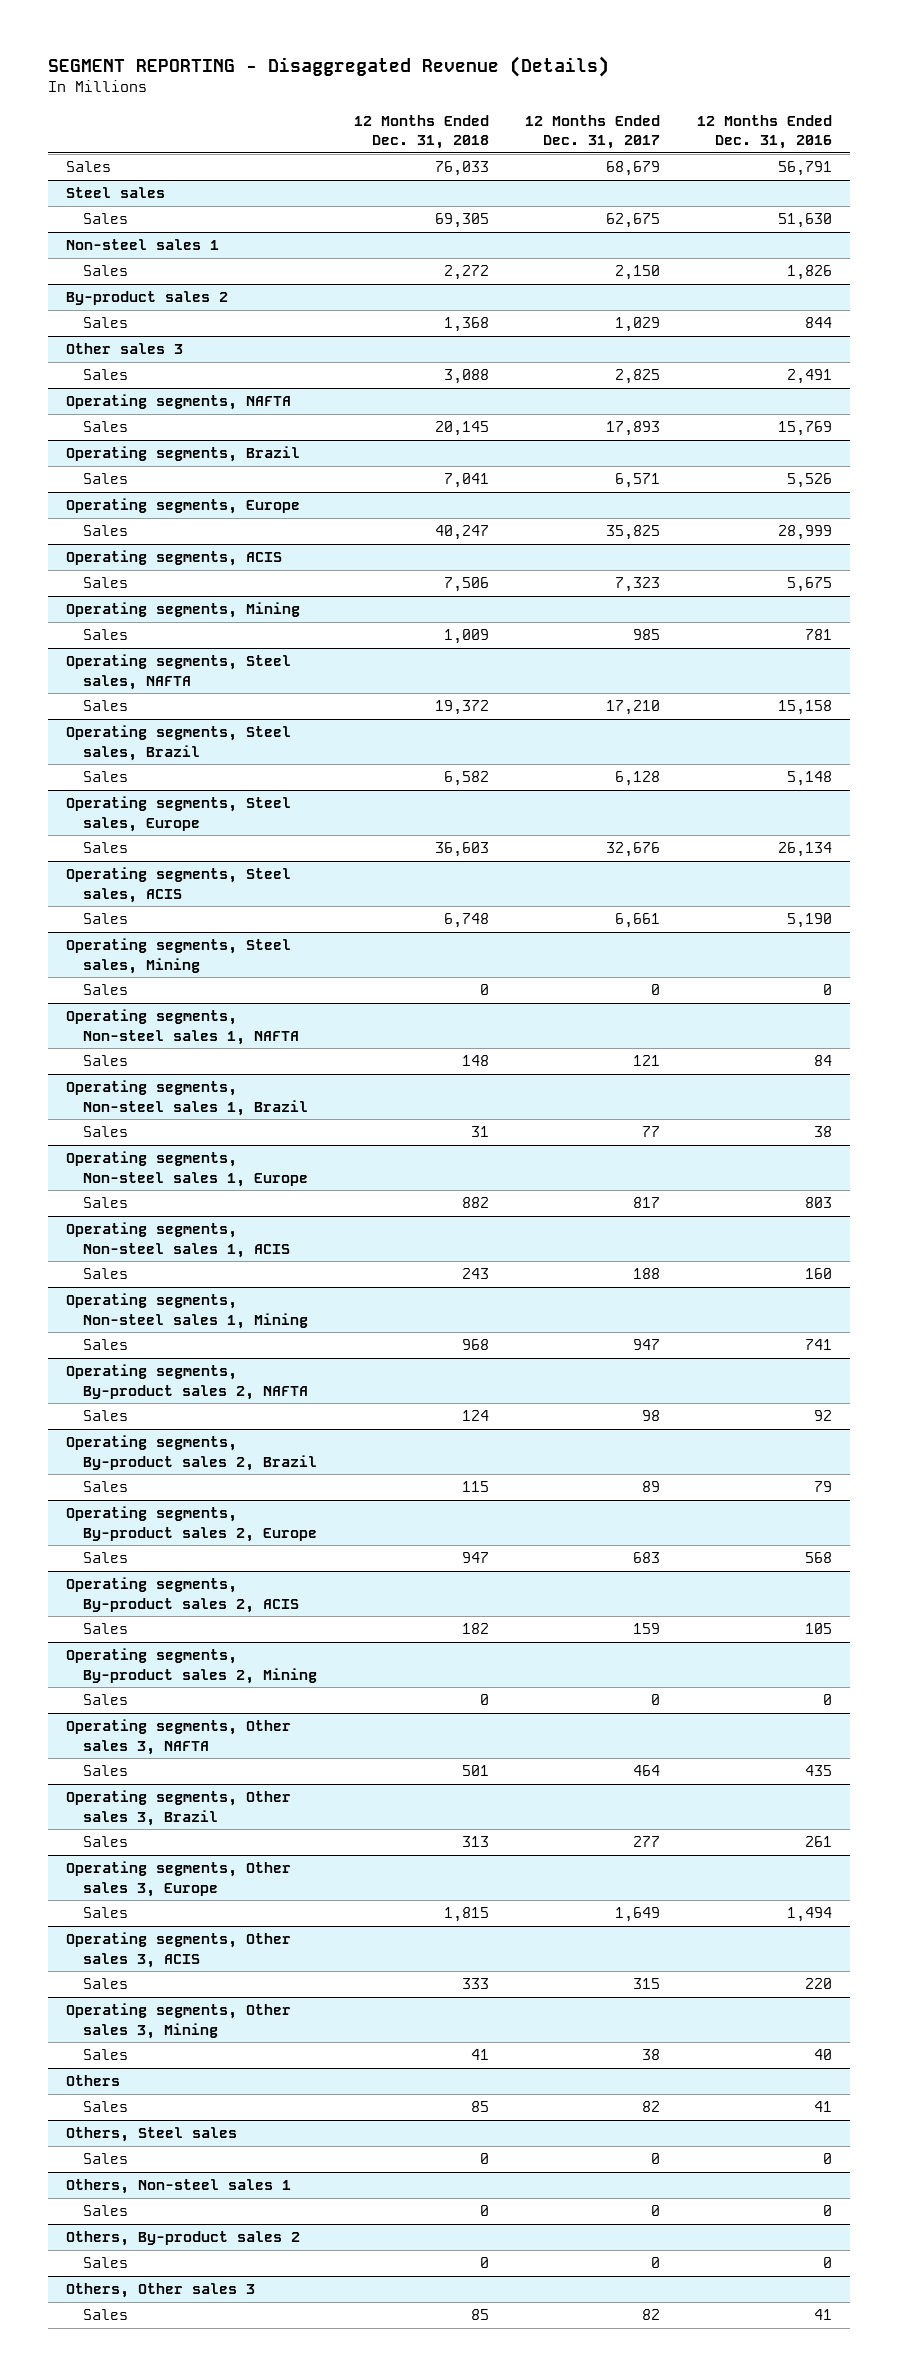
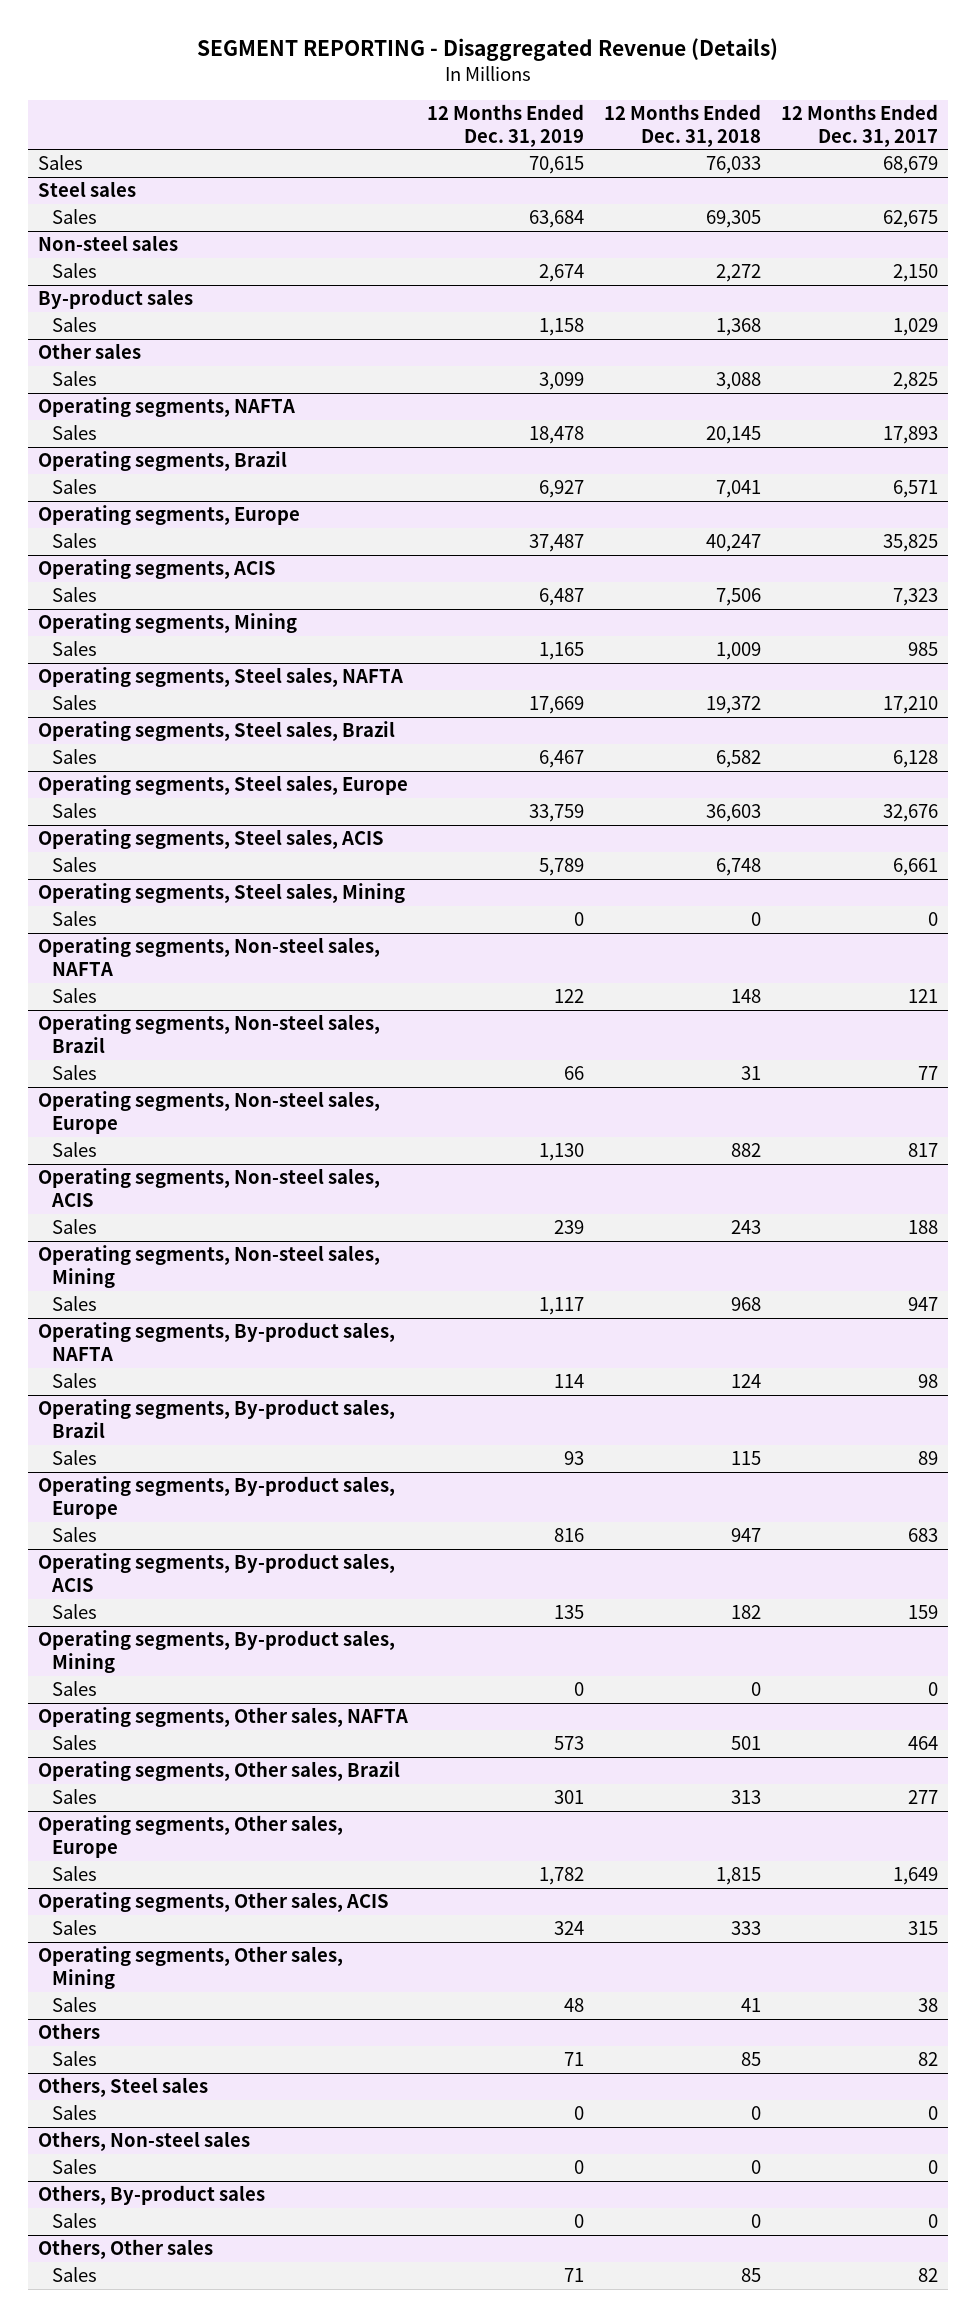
- | 12 Months Ended Dec. 31, 2018 | 12 Months Ended Dec. 31, 2017 | 12 Months Ended Dec. 31, 2016
+ | 12 Months Ended Dec. 31, 2019 | 12 Months Ended Dec. 31, 2018 | 12 Months Ended Dec. 31, 2017
- Non-steel sales 1
+ Non-steel sales
- By-product sales 2
+ By-product sales
- Other sales 3
+ Other sales
- Operating segments, Non-steel sales 1, NAFTA
+ Operating segments, Non-steel sales, NAFTA
- Operating segments, Non-steel sales 1, Brazil
+ Operating segments, Non-steel sales, Brazil
- Operating segments, Non-steel sales 1, Europe
+ Operating segments, Non-steel sales, Europe
- Operating segments, Non-steel sales 1, ACIS
+ Operating segments, Non-steel sales, ACIS
- Operating segments, Non-steel sales 1, Mining
+ Operating segments, Non-steel sales, Mining
- Operating segments, By-product sales 2, NAFTA
+ Operating segments, By-product sales, NAFTA
- Operating segments, By-product sales 2, Brazil
+ Operating segments, By-product sales, Brazil
- Operating segments, By-product sales 2, Europe
+ Operating segments, By-product sales, Europe
- Operating segments, By-product sales 2, ACIS
+ Operating segments, By-product sales, ACIS
- Operating segments, By-product sales 2, Mining
+ Operating segments, By-product sales, Mining
- Operating segments, Other sales 3, NAFTA
+ Operating segments, Other sales, NAFTA
- Operating segments, Other sales 3, Brazil
+ Operating segments, Other sales, Brazil
- Operating segments, Other sales 3, Europe
+ Operating segments, Other sales, Europe
- Operating segments, Other sales 3, ACIS
+ Operating segments, Other sales, ACIS
- Operating segments, Other sales 3, Mining
+ Operating segments, Other sales, Mining
- Others, Non-steel sales 1
+ Others, Non-steel sales
- Others, By-product sales 2
+ Others, By-product sales
- Others, Other sales 3
+ Others, Other sales

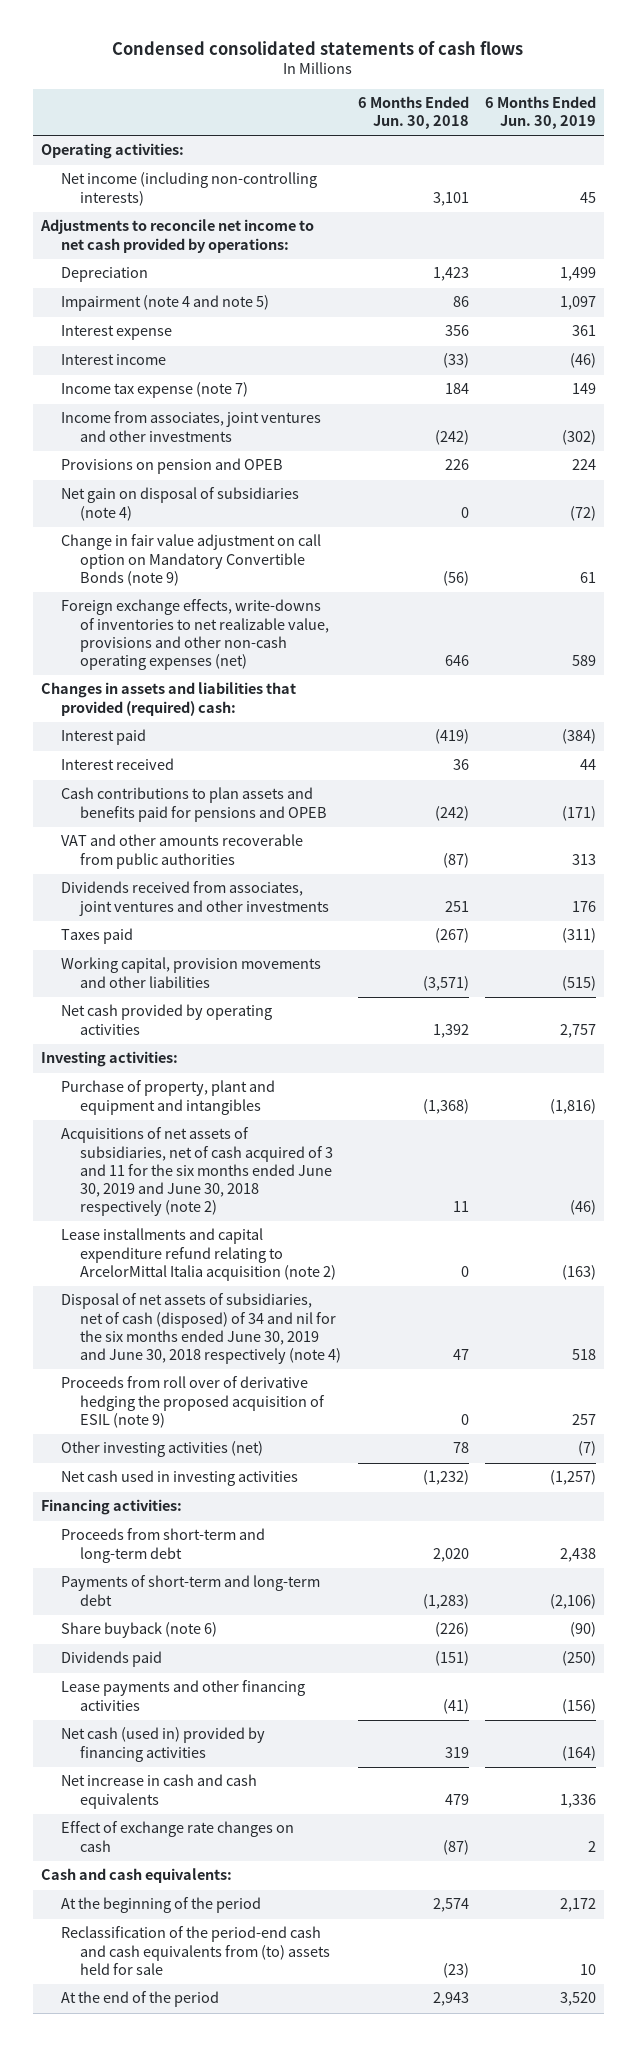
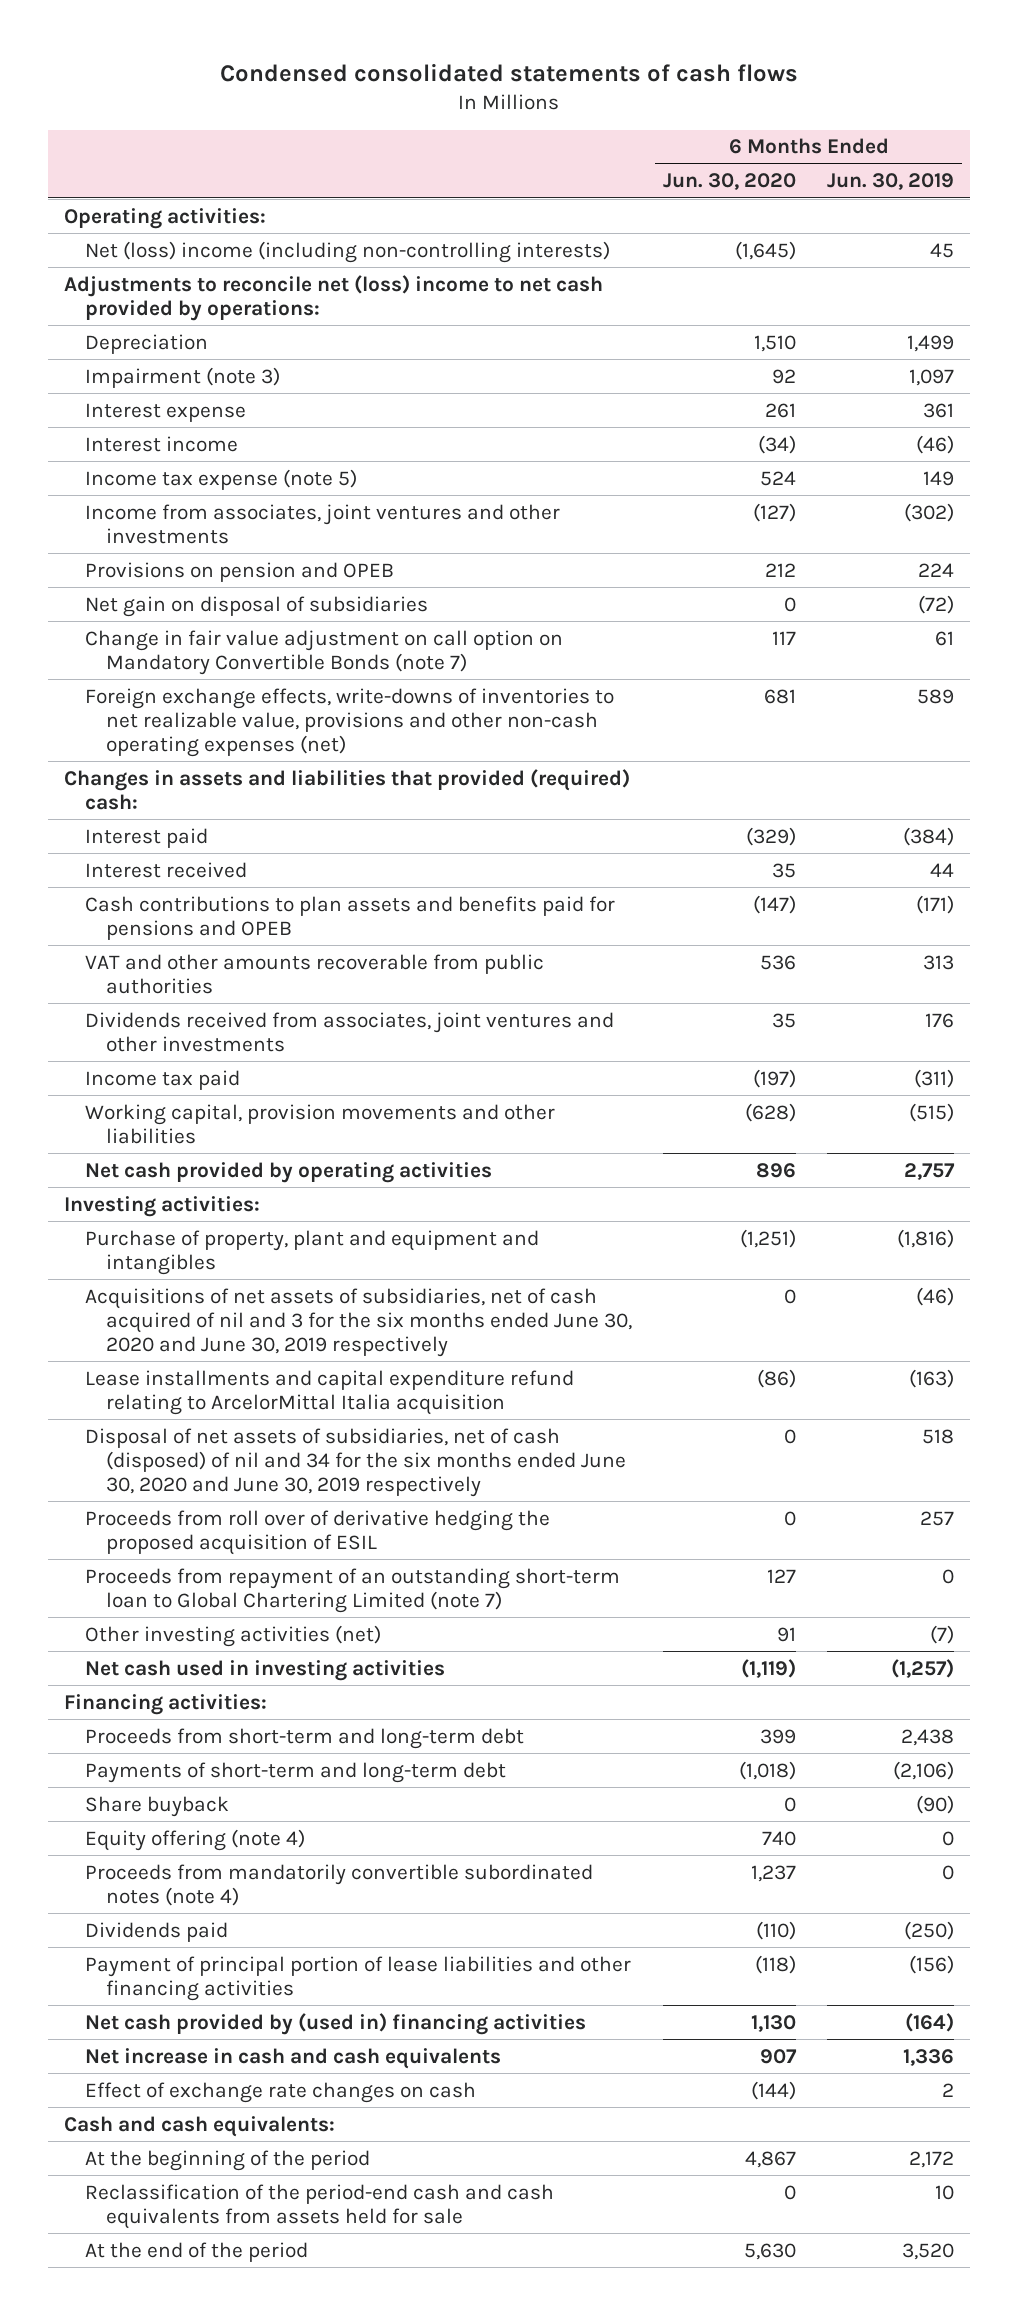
- | 6 Months Ended Jun. 30, 2018 | 6 Months Ended Jun. 30, 2019
+ | 6 Months Ended Jun. 30, 2020 | 6 Months Ended Jun. 30, 2019
- Net income (including non-controlling interests) | 3,101 | 45
- Adjustments to reconcile net income to net cash provided by operations:
+ Net (loss) income (including non-controlling interests) | (1,645) | 45
+ Adjustments to reconcile net (loss) income to net cash provided by operations:
- Impairment (note 4 and note 5) | 86 | 1,097
+ Impairment (note 3) | 92 | 1,097
- Income tax expense (note 7) | 184 | 149
+ Income tax expense (note 5) | 524 | 149
- Net gain on disposal of subsidiaries (note 4) | 0 | (72)
- Change in fair value adjustment on call option on Mandatory Convertible Bonds (note 9) | (56) | 61
+ Net gain on disposal of subsidiaries | 0 | (72)
+ Change in fair value adjustment on call option on Mandatory Convertible Bonds (note 7) | 117 | 61
- Taxes paid | (267) | (311)
+ Income tax paid | (197) | (311)
- Acquisitions of net assets of subsidiaries, net of cash acquired of 3 and 11 for the six months ended June 30, 2019 and June 30, 2018 respectively (note 2) | 11 | (46)
- Lease installments and capital expenditure refund relating to ArcelorMittal Italia acquisition (note 2) | 0 | (163)
- Disposal of net assets of subsidiaries, net of cash (disposed) of 34 and nil for the six months ended June 30, 2019 and June 30, 2018 respectively (note 4) | 47 | 518
- Proceeds from roll over of derivative hedging the proposed acquisition of ESIL (note 9) | 0 | 257
+ Acquisitions of net assets of subsidiaries, net of cash acquired of nil and 3 for the six months ended June 30, 2020 and June 30, 2019 respectively | 0 | (46)
+ Lease installments and capital expenditure refund relating to ArcelorMittal Italia acquisition | (86) | (163)
+ Disposal of net assets of subsidiaries, net of cash (disposed) of nil and 34 for the six months ended June 30, 2020 and June 30, 2019 respectively | 0 | 518
+ Proceeds from roll over of derivative hedging the proposed acquisition of ESIL | 0 | 257
+ Proceeds from repayment of an outstanding short-term loan to Global Chartering Limited (note 7) | 127 | 0
- Share buyback (note 6) | (226) | (90)
+ Share buyback | 0 | (90)
+ Equity offering (note 4) | 740 | 0
+ Proceeds from mandatorily convertible subordinated notes (note 4) | 1,237 | 0
- Lease payments and other financing activities | (41) | (156)
- Net cash (used in) provided by financing activities | 319 | (164)
+ Payment of principal portion of lease liabilities and other financing activities | (118) | (156)
+ Net cash provided by (used in) financing activities | 1,130 | (164)
- Reclassification of the period-end cash and cash equivalents from (to) assets held for sale | (23) | 10
+ Reclassification of the period-end cash and cash equivalents from assets held for sale | 0 | 10

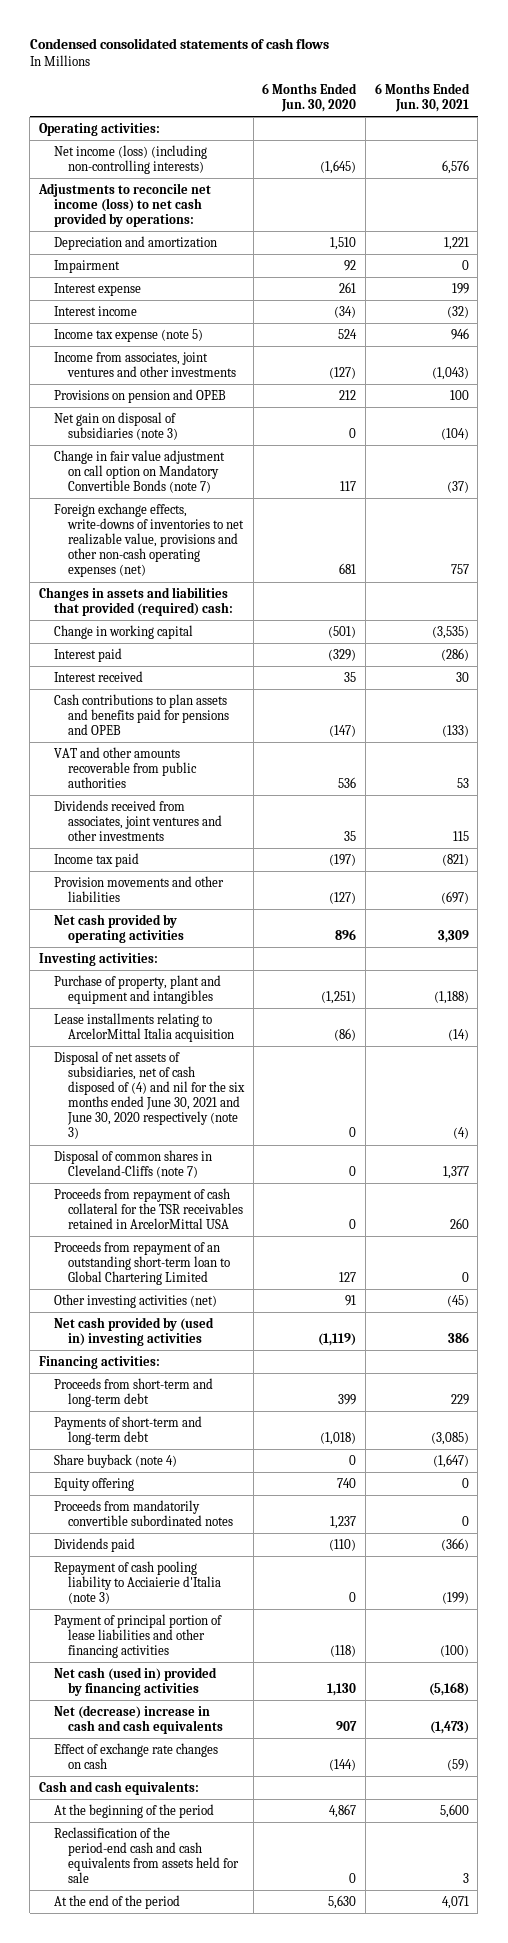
- | 6 Months Ended Jun. 30, 2020 | 6 Months Ended Jun. 30, 2019
+ | 6 Months Ended Jun. 30, 2020 | 6 Months Ended Jun. 30, 2021
- Net (loss) income (including non-controlling interests) | (1,645) | 45
- Adjustments to reconcile net (loss) income to net cash provided by operations:
- Depreciation | 1,510 | 1,499
- Impairment (note 3) | 92 | 1,097
+ Net income (loss) (including non-controlling interests) | (1,645) | 6,576
+ Adjustments to reconcile net income (loss) to net cash provided by operations:
+ Depreciation and amortization | 1,510 | 1,221
+ Impairment | 92 | 0
- Net gain on disposal of subsidiaries | 0 | (72)
+ Net gain on disposal of subsidiaries (note 3) | 0 | (104)
+ Change in working capital | (501) | (3,535)
- Working capital, provision movements and other liabilities | (628) | (515)
+ Provision movements and other liabilities | (127) | (697)
- Acquisitions of net assets of subsidiaries, net of cash acquired of nil and 3 for the six months ended June 30, 2020 and June 30, 2019 respectively | 0 | (46)
- Lease installments and capital expenditure refund relating to ArcelorMittal Italia acquisition | (86) | (163)
- Disposal of net assets of subsidiaries, net of cash (disposed) of nil and 34 for the six months ended June 30, 2020 and June 30, 2019 respectively | 0 | 518
- Proceeds from roll over of derivative hedging the proposed acquisition of ESIL | 0 | 257
- Proceeds from repayment of an outstanding short-term loan to Global Chartering Limited (note 7) | 127 | 0
+ Lease installments relating to ArcelorMittal Italia acquisition | (86) | (14)
+ Disposal of net assets of subsidiaries, net of cash disposed of (4) and nil for the six months ended June 30, 2021 and June 30, 2020 respectively (note 3) | 0 | (4)
+ Disposal of common shares in Cleveland-Cliffs (note 7) | 0 | 1,377
+ Proceeds from repayment of cash collateral for the TSR receivables retained in ArcelorMittal USA | 0 | 260
+ Proceeds from repayment of an outstanding short-term loan to Global Chartering Limited | 127 | 0
- Net cash used in investing activities | (1,119) | (1,257)
+ Net cash provided by (used in) investing activities | (1,119) | 386
- Share buyback | 0 | (90)
- Equity offering (note 4) | 740 | 0
- Proceeds from mandatorily convertible subordinated notes (note 4) | 1,237 | 0
+ Share buyback (note 4) | 0 | (1,647)
+ Equity offering | 740 | 0
+ Proceeds from mandatorily convertible subordinated notes | 1,237 | 0
+ Repayment of cash pooling liability to Acciaierie d'Italia (note 3) | 0 | (199)
- Net cash provided by (used in) financing activities | 1,130 | (164)
- Net increase in cash and cash equivalents | 907 | 1,336
+ Net cash (used in) provided by financing activities | 1,130 | (5,168)
+ Net (decrease) increase in cash and cash equivalents | 907 | (1,473)

